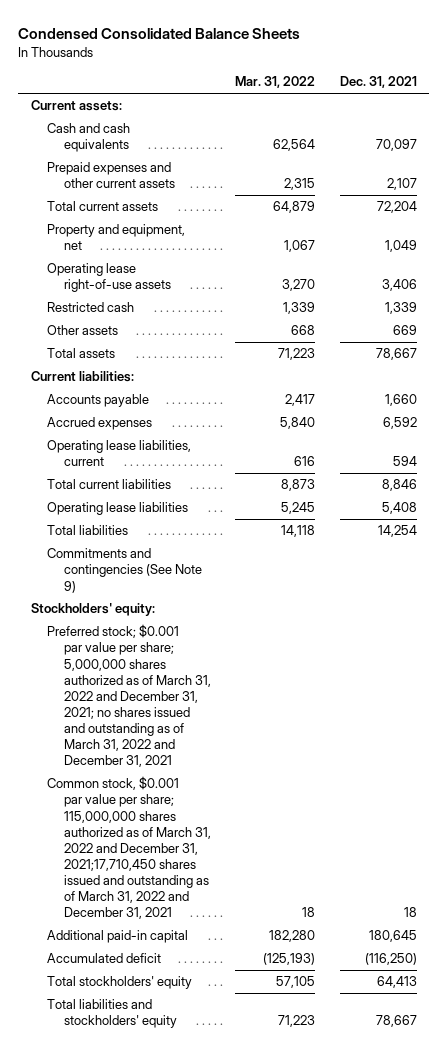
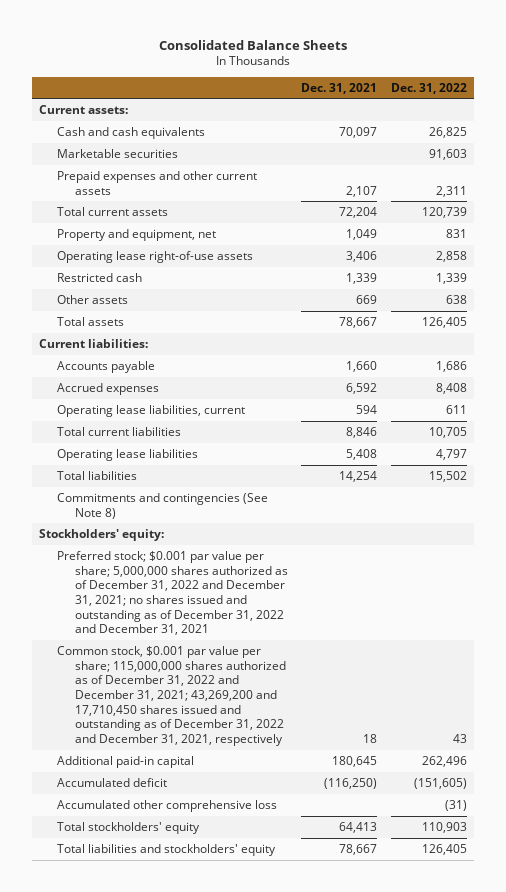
- Condensed Consolidated Balance Sheets
+ Consolidated Balance Sheets
- | Mar. 31, 2022 | Dec. 31, 2021
+ | Dec. 31, 2021 | Dec. 31, 2022
+ Marketable securities | | 91,603
- Commitments and contingencies (See Note 9)
+ Commitments and contingencies (See Note 8)
- Preferred stock; $0.001 par value per share; 5,000,000 shares authorized as of March 31, 2022 and December 31, 2021; no shares issued and outstanding as of March 31, 2022 and December 31, 2021
- Common stock, $0.001 par value per share; 115,000,000 shares authorized as of March 31, 2022 and December 31, 2021;17,710,450 shares issued and outstanding as of March 31, 2022 and December 31, 2021 | 18 | 18
+ Preferred stock; $0.001 par value per share; 5,000,000 shares authorized as of December 31, 2022 and December 31, 2021; no shares issued and outstanding as of December 31, 2022 and December 31, 2021
+ Common stock, $0.001 par value per share; 115,000,000 shares authorized as of December 31, 2022 and December 31, 2021; 43,269,200 and 17,710,450 shares issued and outstanding as of December 31, 2022 and December 31, 2021, respectively | 18 | 43
+ Accumulated other comprehensive loss | | (31)

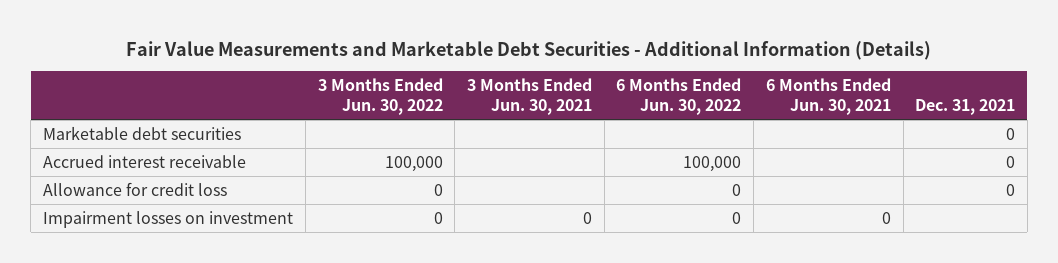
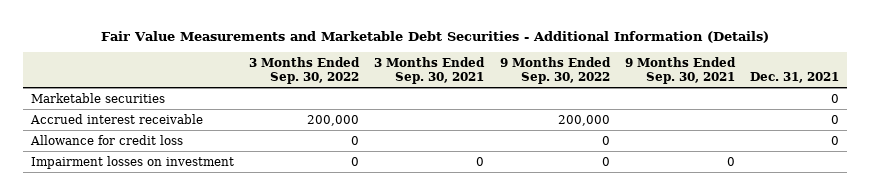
- | 3 Months Ended Jun. 30, 2022 | 3 Months Ended Jun. 30, 2021 | 6 Months Ended Jun. 30, 2022 | 6 Months Ended Jun. 30, 2021 | Dec. 31, 2021
+ | 3 Months Ended Sep. 30, 2022 | 3 Months Ended Sep. 30, 2021 | 9 Months Ended Sep. 30, 2022 | 9 Months Ended Sep. 30, 2021 | Dec. 31, 2021
- Marketable debt securities | | | | | 0
+ Marketable securities | | | | | 0

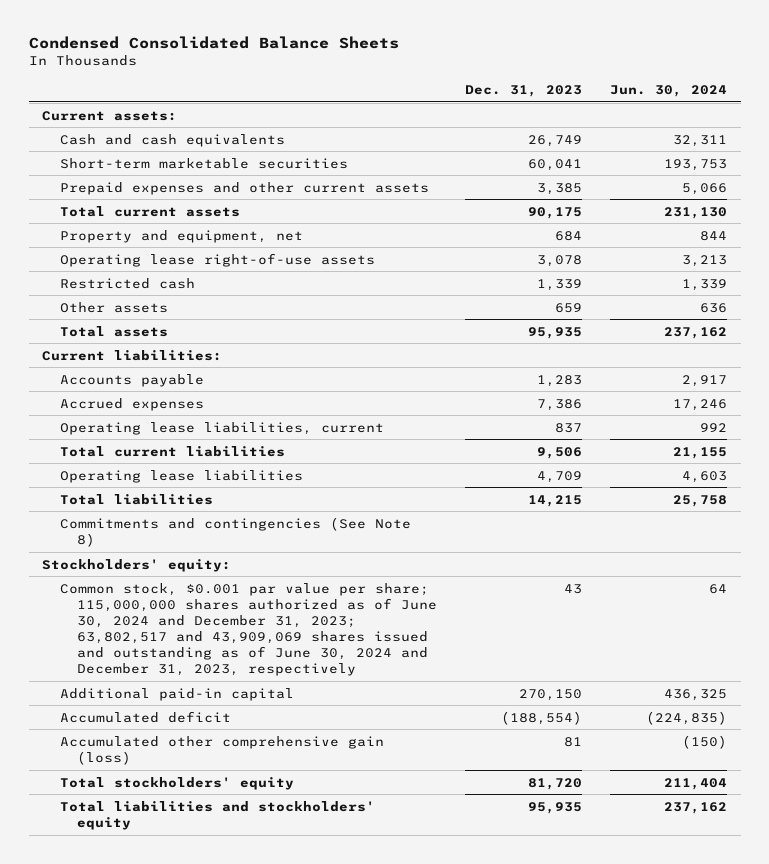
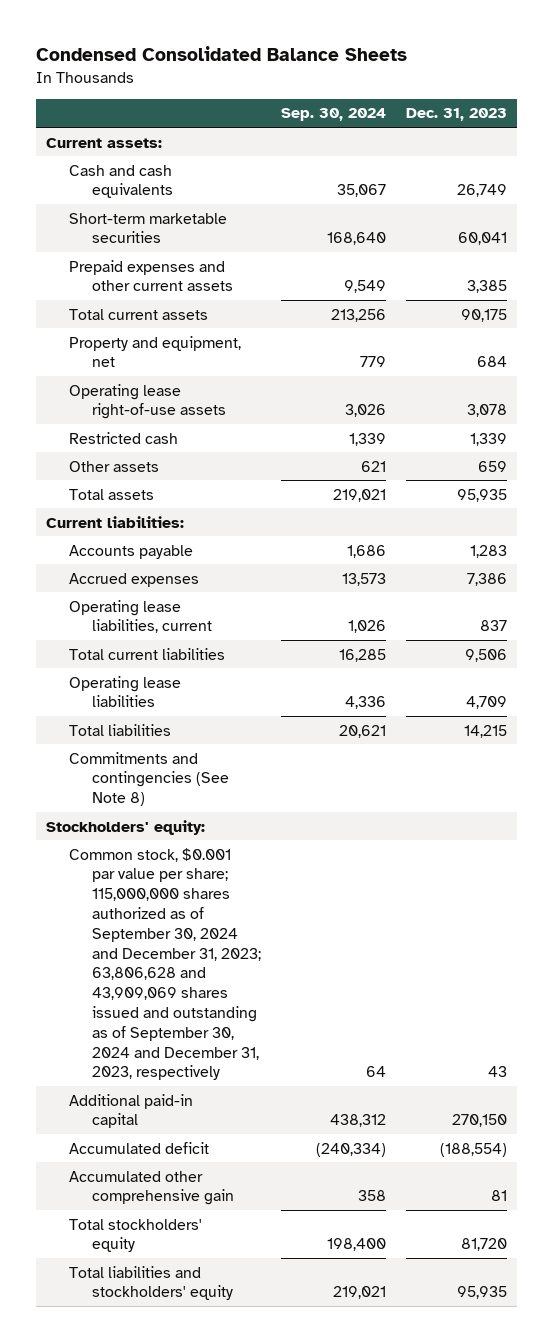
- | Dec. 31, 2023 | Jun. 30, 2024
+ | Sep. 30, 2024 | Dec. 31, 2023
- Common stock, $0.001 par value per share; 115,000,000 shares authorized as of June 30, 2024 and December 31, 2023; 63,802,517 and 43,909,069 shares issued and outstanding as of June 30, 2024 and December 31, 2023, respectively | 43 | 64
+ Common stock, $0.001 par value per share; 115,000,000 shares authorized as of September 30, 2024 and December 31, 2023; 63,806,628 and 43,909,069 shares issued and outstanding as of September 30, 2024 and December 31, 2023, respectively | 64 | 43
- Accumulated other comprehensive gain (loss) | 81 | (150)
+ Accumulated other comprehensive gain | 358 | 81

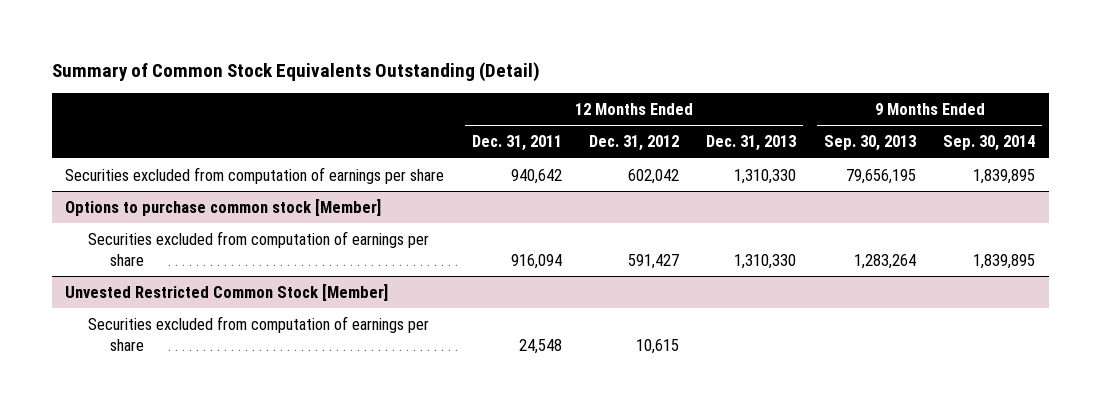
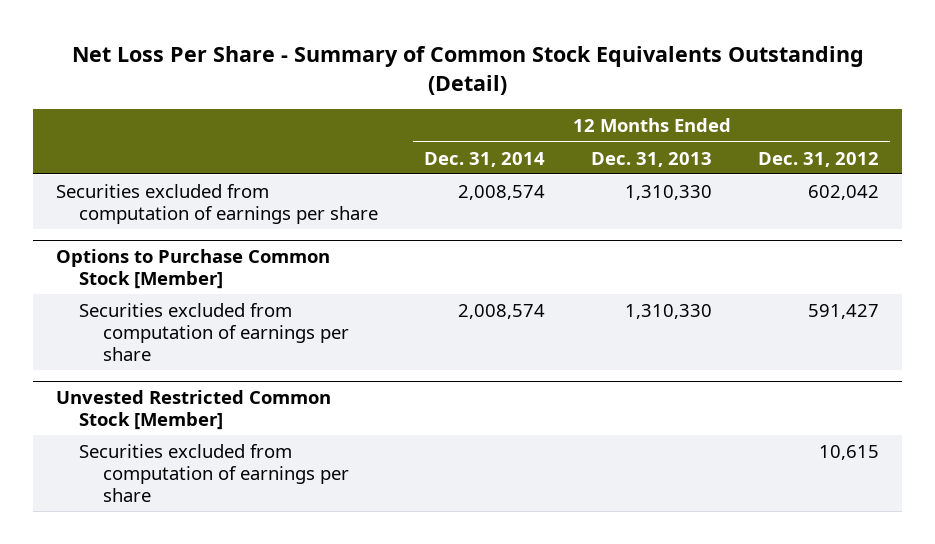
- Summary of Common Stock Equivalents Outstanding (Detail)
+ Net Loss Per Share - Summary of Common Stock Equivalents Outstanding (Detail)
- | 12 Months Ended Dec. 31, 2011 | 12 Months Ended Dec. 31, 2012 | 12 Months Ended Dec. 31, 2013 | 9 Months Ended Sep. 30, 2013 | 9 Months Ended Sep. 30, 2014
+ | 12 Months Ended Dec. 31, 2014 | 12 Months Ended Dec. 31, 2013 | 12 Months Ended Dec. 31, 2012
- Options to purchase common stock [Member]
+ Options to Purchase Common Stock [Member]

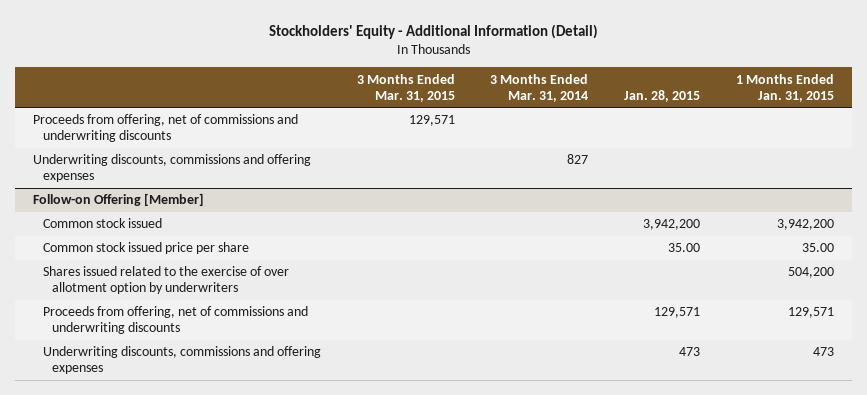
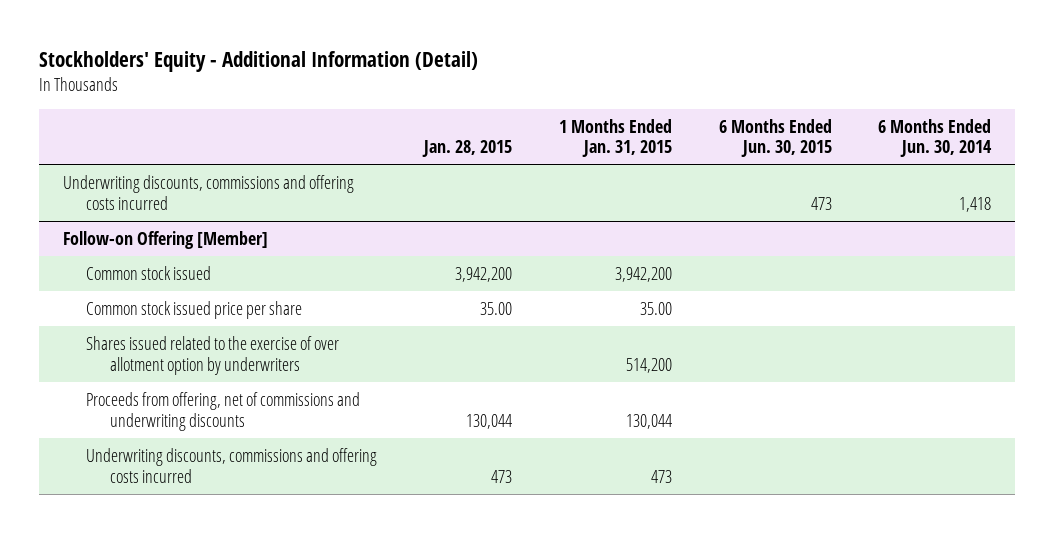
- | 3 Months Ended Mar. 31, 2015 | 3 Months Ended Mar. 31, 2014 | Jan. 28, 2015 | 1 Months Ended Jan. 31, 2015
+ | Jan. 28, 2015 | 1 Months Ended Jan. 31, 2015 | 6 Months Ended Jun. 30, 2015 | 6 Months Ended Jun. 30, 2014
- Proceeds from offering, net of commissions and underwriting discounts | 129,571 | | |
- Underwriting discounts, commissions and offering expenses | | 827 | |
+ Underwriting discounts, commissions and offering costs incurred | | | 473 | 1,418
@ Follow-on Offering [Member]
- Shares issued related to the exercise of over allotment option by underwriters | | | | 504,200
- Proceeds from offering, net of commissions and underwriting discounts | | | 129,571 | 129,571
- Underwriting discounts, commissions and offering expenses | | | 473 | 473
+ Shares issued related to the exercise of over allotment option by underwriters | | 514,200 | |
+ Proceeds from offering, net of commissions and underwriting discounts | 130,044 | 130,044 | |
+ Underwriting discounts, commissions and offering costs incurred | 473 | 473 | |

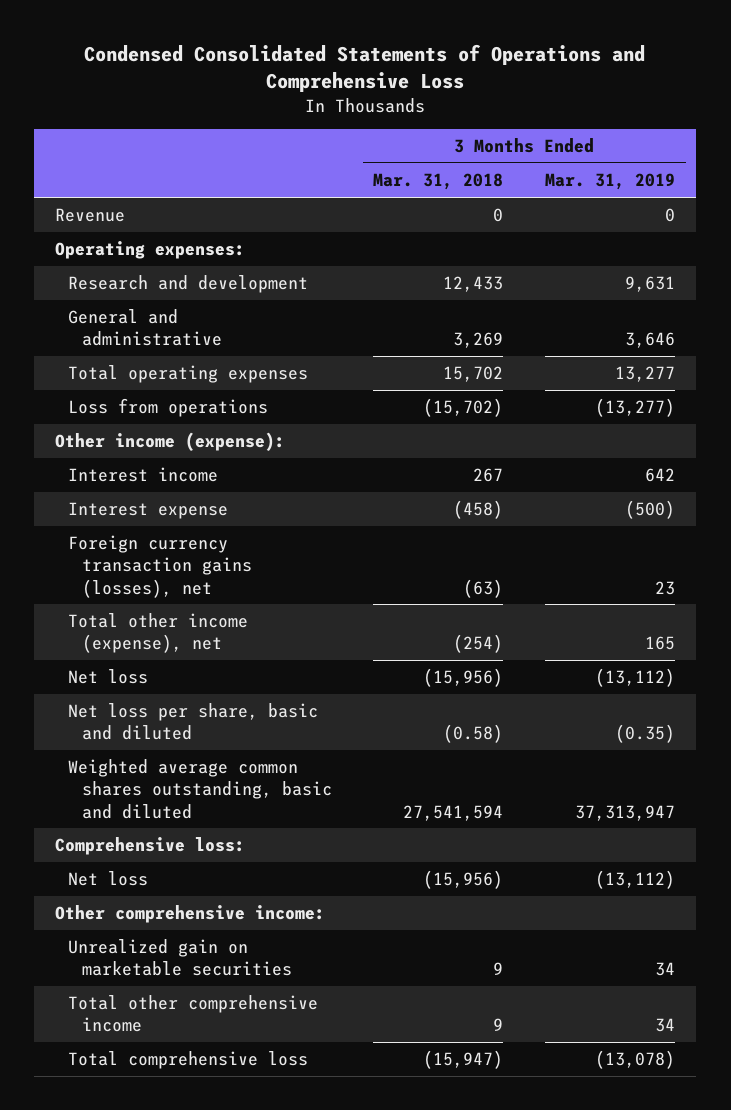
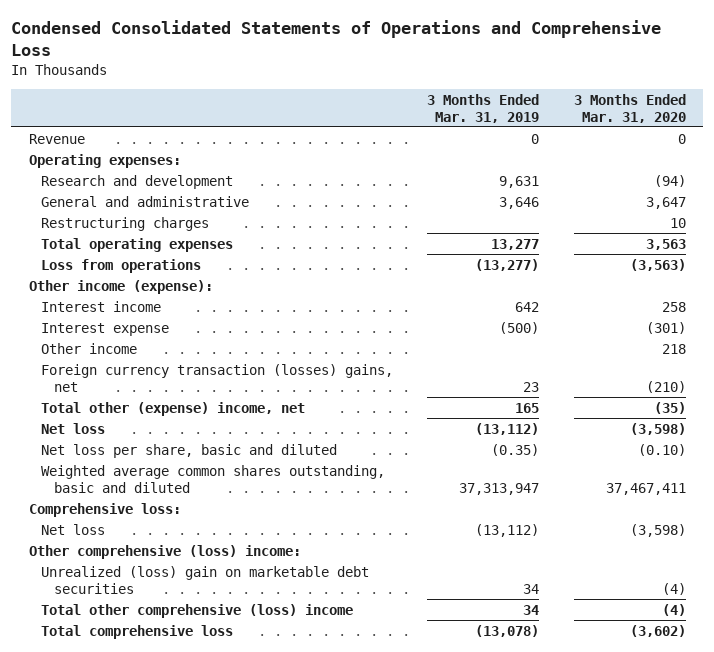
- | 3 Months Ended Mar. 31, 2018 | 3 Months Ended Mar. 31, 2019
+ | 3 Months Ended Mar. 31, 2019 | 3 Months Ended Mar. 31, 2020
+ Restructuring charges | | 10
- Foreign currency transaction gains (losses), net | (63) | 23
- Total other income (expense), net | (254) | 165
+ Other income | | 218
+ Foreign currency transaction (losses) gains, net | 23 | (210)
+ Total other (expense) income, net | 165 | (35)
- Other comprehensive income:
- Unrealized gain on marketable securities | 9 | 34
- Total other comprehensive income | 9 | 34
+ Other comprehensive (loss) income:
+ Unrealized (loss) gain on marketable debt securities | 34 | (4)
+ Total other comprehensive (loss) income | 34 | (4)

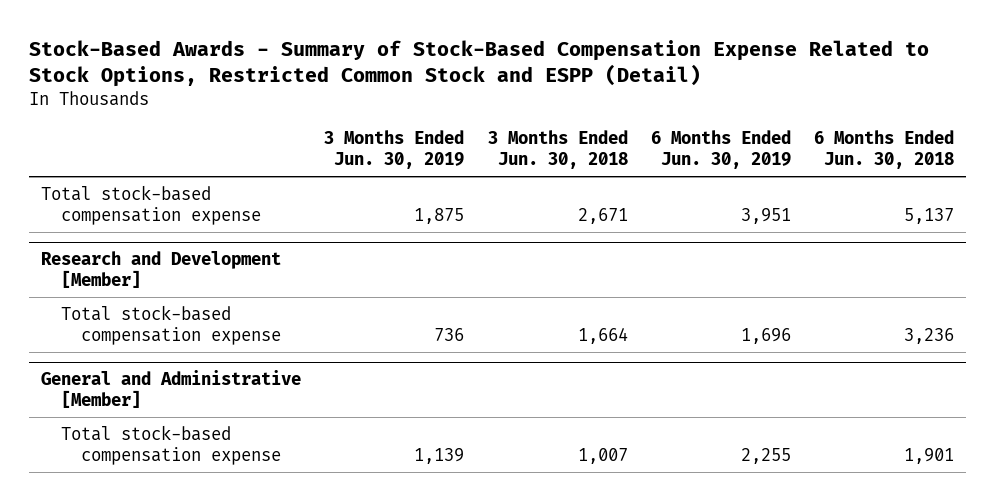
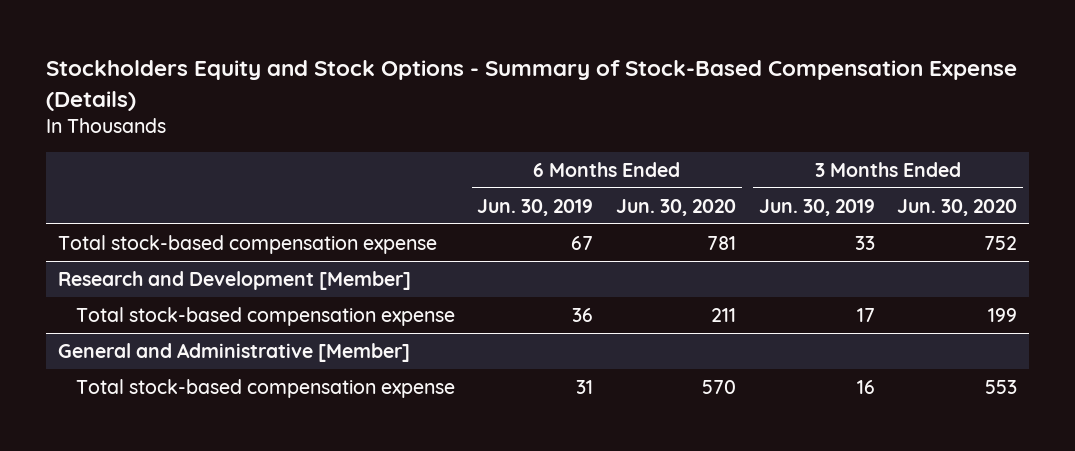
- Stock-Based Awards - Summary of Stock-Based Compensation Expense Related to Stock Options, Restricted Common Stock and ESPP (Detail)
+ Stockholders Equity and Stock Options - Summary of Stock-Based Compensation Expense (Details)
- | 3 Months Ended Jun. 30, 2019 | 3 Months Ended Jun. 30, 2018 | 6 Months Ended Jun. 30, 2019 | 6 Months Ended Jun. 30, 2018
+ | 6 Months Ended Jun. 30, 2019 | 6 Months Ended Jun. 30, 2020 | 3 Months Ended Jun. 30, 2019 | 3 Months Ended Jun. 30, 2020
- Total stock-based compensation expense | 1,875 | 2,671 | 3,951 | 5,137
+ Total stock-based compensation expense | 67 | 781 | 33 | 752
@ Research and Development [Member]
- Total stock-based compensation expense | 736 | 1,664 | 1,696 | 3,236
+ Total stock-based compensation expense | 36 | 211 | 17 | 199
@ General and Administrative [Member]
- Total stock-based compensation expense | 1,139 | 1,007 | 2,255 | 1,901
+ Total stock-based compensation expense | 31 | 570 | 16 | 553

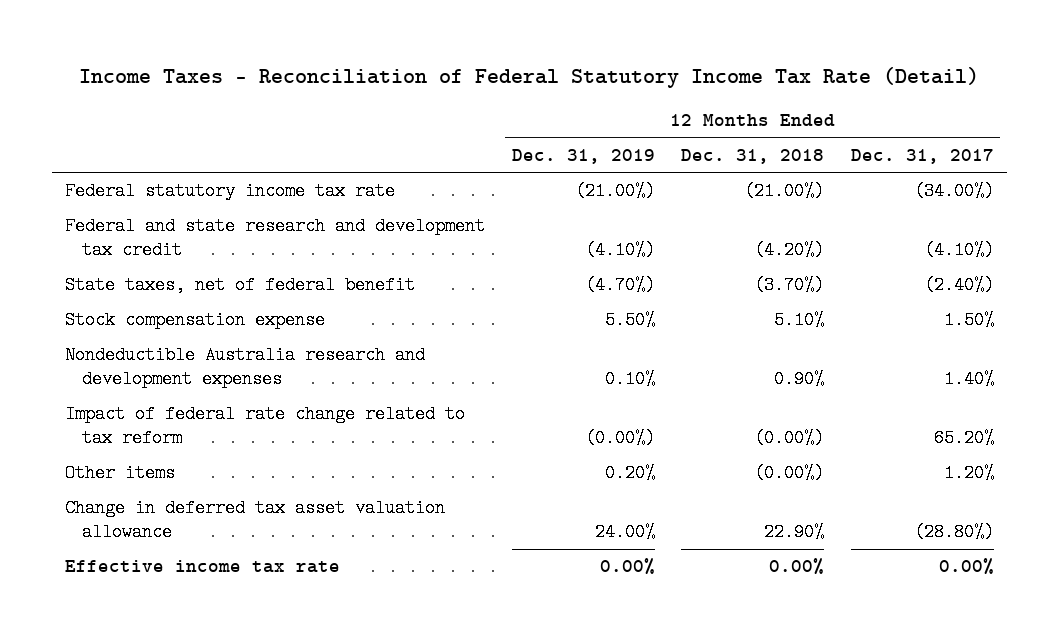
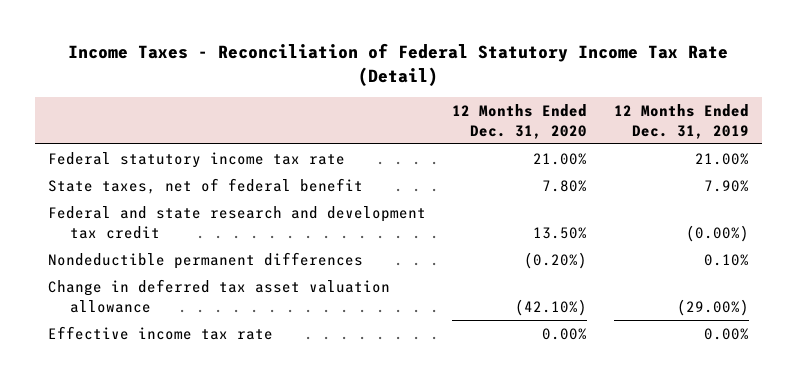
- | 12 Months Ended Dec. 31, 2019 | 12 Months Ended Dec. 31, 2018 | 12 Months Ended Dec. 31, 2017
+ | 12 Months Ended Dec. 31, 2020 | 12 Months Ended Dec. 31, 2019
- Federal statutory income tax rate | (21.00%) | (21.00%) | (34.00%)
- Federal and state research and development tax credit | (4.10%) | (4.20%) | (4.10%)
- State taxes, net of federal benefit | (4.70%) | (3.70%) | (2.40%)
- Stock compensation expense | 5.50% | 5.10% | 1.50%
- Nondeductible Australia research and development expenses | 0.10% | 0.90% | 1.40%
- Impact of federal rate change related to tax reform | (0.00%) | (0.00%) | 65.20%
- Other items | 0.20% | (0.00%) | 1.20%
- Change in deferred tax asset valuation allowance | 24.00% | 22.90% | (28.80%)
+ Federal statutory income tax rate | 21.00% | 21.00%
+ State taxes, net of federal benefit | 7.80% | 7.90%
+ Federal and state research and development tax credit | 13.50% | (0.00%)
+ Nondeductible permanent differences | (0.20%) | 0.10%
+ Change in deferred tax asset valuation allowance | (42.10%) | (29.00%)

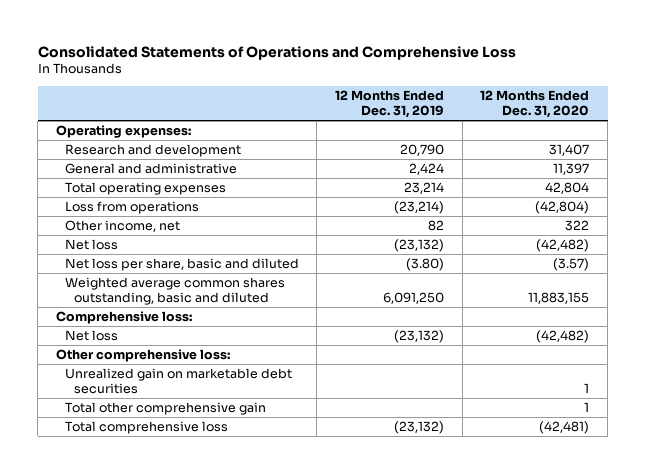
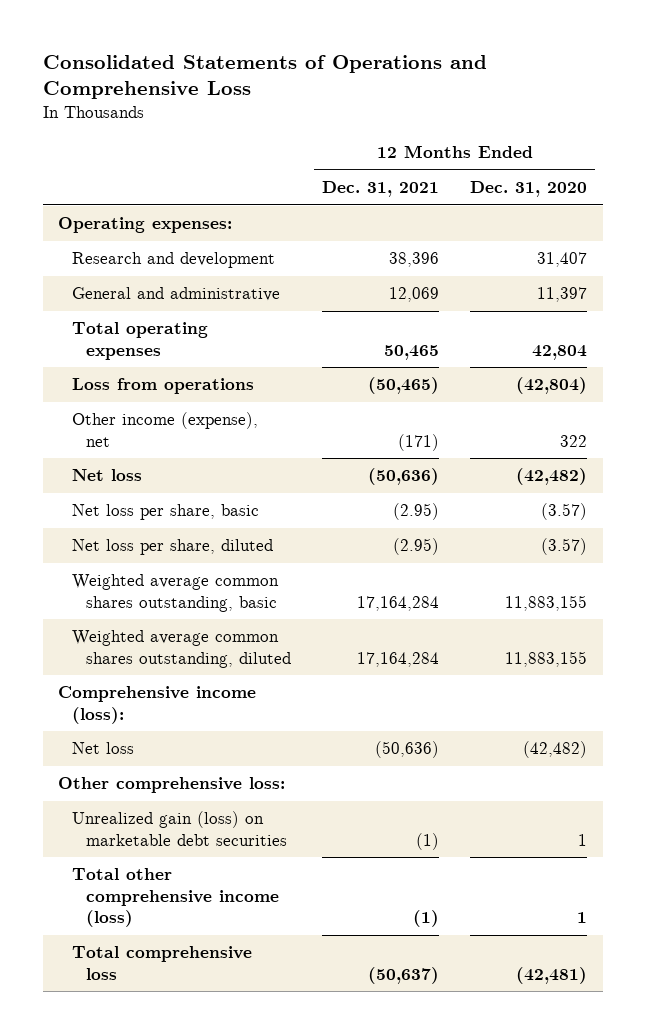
- | 12 Months Ended Dec. 31, 2019 | 12 Months Ended Dec. 31, 2020
+ | 12 Months Ended Dec. 31, 2021 | 12 Months Ended Dec. 31, 2020
- Other income, net | 82 | 322
+ Other income (expense), net | (171) | 322
- Net loss per share, basic and diluted | (3.80) | (3.57)
- Weighted average common shares outstanding, basic and diluted | 6,091,250 | 11,883,155
- Comprehensive loss:
+ Net loss per share, basic | (2.95) | (3.57)
+ Net loss per share, diluted | (2.95) | (3.57)
+ Weighted average common shares outstanding, basic | 17,164,284 | 11,883,155
+ Weighted average common shares outstanding, diluted | 17,164,284 | 11,883,155
+ Comprehensive income (loss):
- Unrealized gain on marketable debt securities | | 1
- Total other comprehensive gain | | 1
+ Unrealized gain (loss) on marketable debt securities | (1) | 1
+ Total other comprehensive income (loss) | (1) | 1

